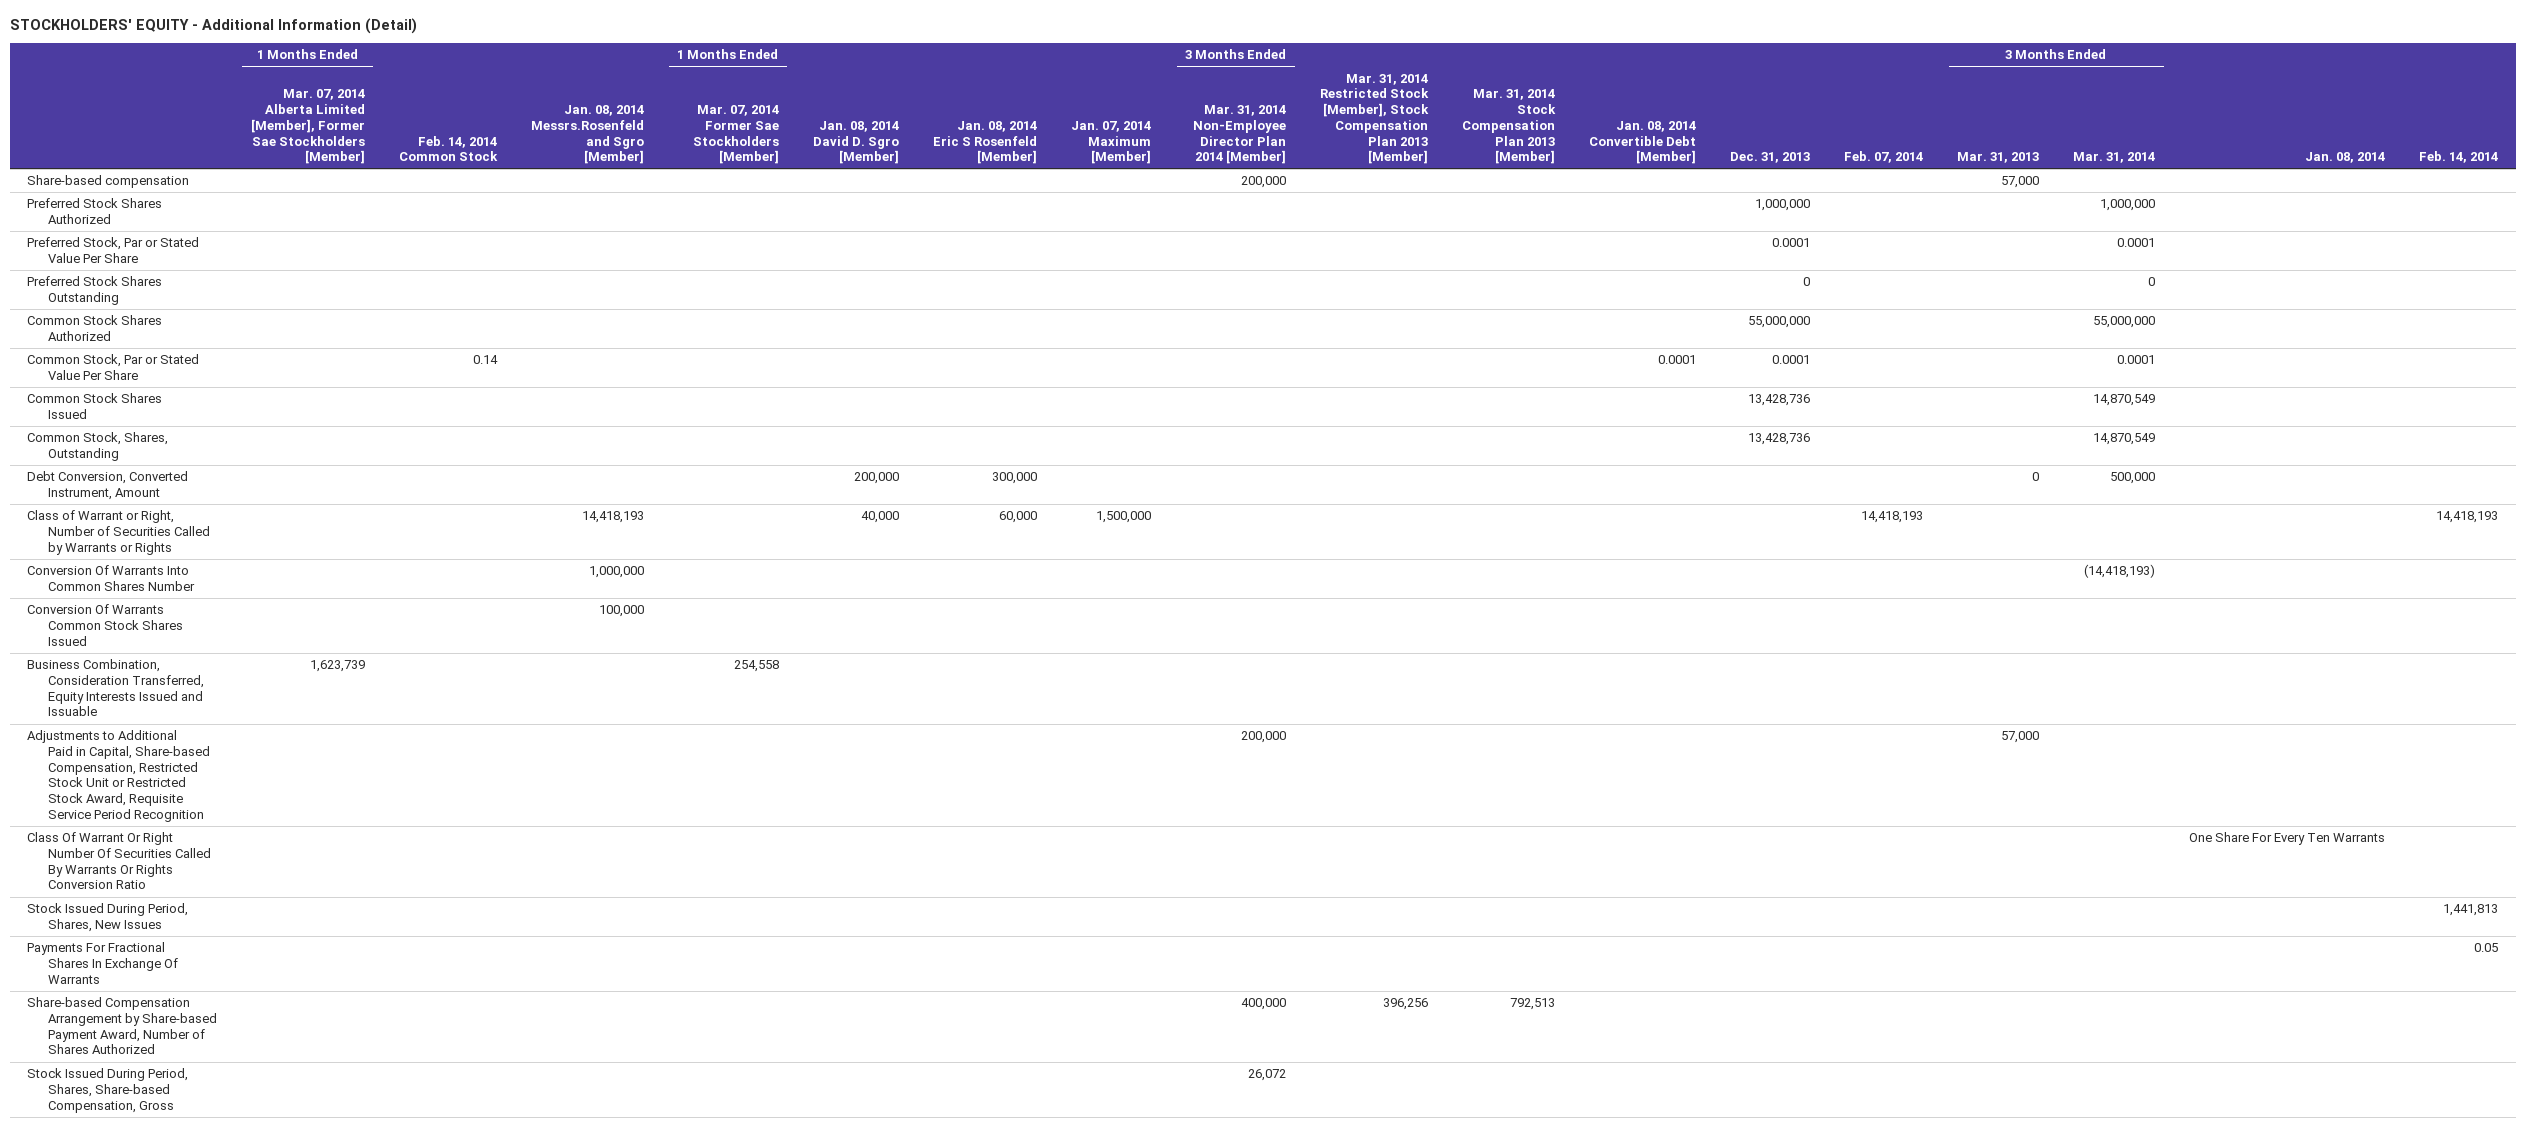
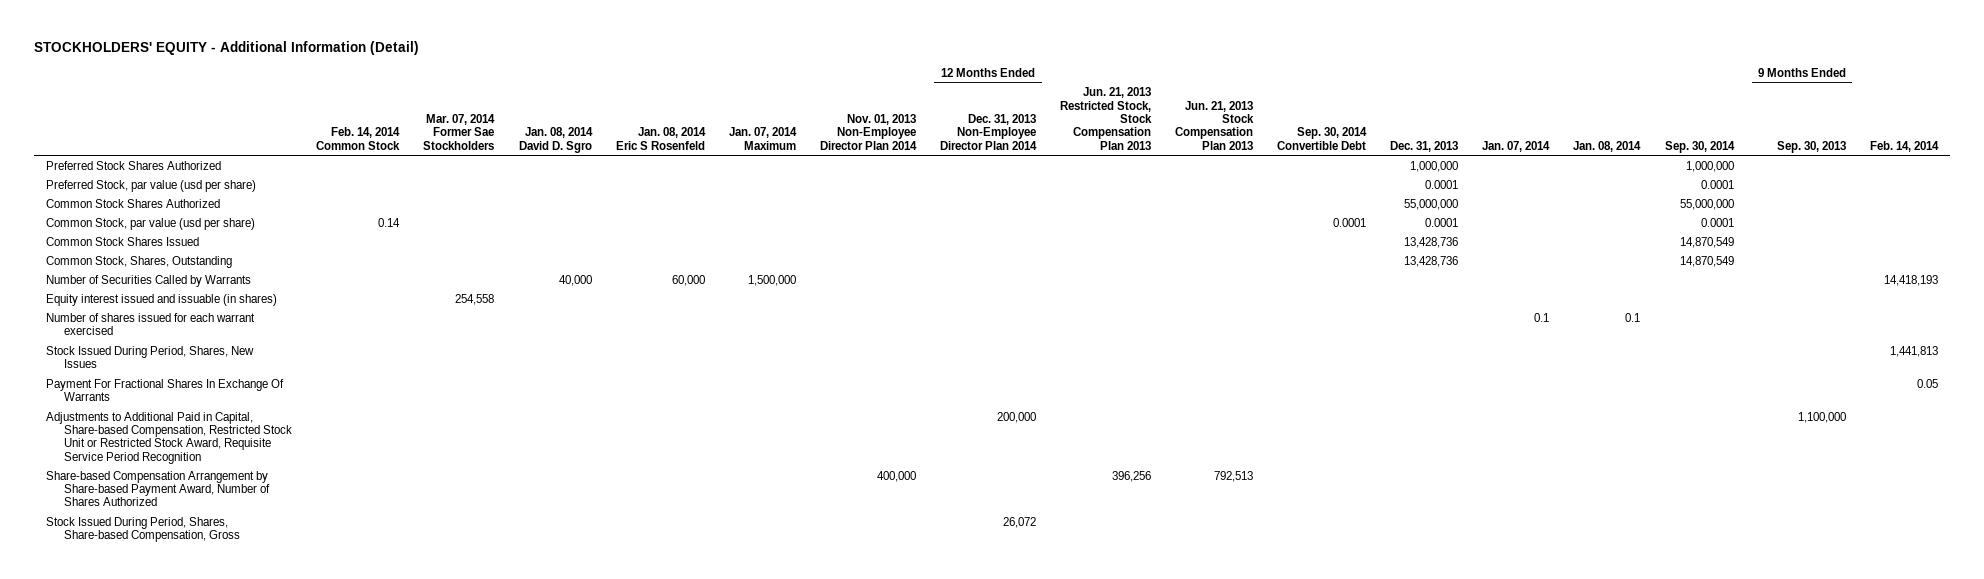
- | 1 Months Ended Mar. 07, 2014 Alberta Limited [Member], Former Sae Stockholders [Member] | Feb. 14, 2014 Common Stock | Jan. 08, 2014 Messrs.Rosenfeld and Sgro [Member] | 1 Months Ended Mar. 07, 2014 Former Sae Stockholders [Member] | Jan. 08, 2014 David D. Sgro [Member] | Jan. 08, 2014 Eric S Rosenfeld [Member] | Jan. 07, 2014 Maximum [Member] | 3 Months Ended Mar. 31, 2014 Non-Employee Director Plan 2014 [Member] | Mar. 31, 2014 Restricted Stock [Member], Stock Compensation Plan 2013 [Member] | Mar. 31, 2014 Stock Compensation Plan 2013 [Member] | Jan. 08, 2014 Convertible Debt [Member] | Dec. 31, 2013 | Feb. 07, 2014 | 3 Months Ended Mar. 31, 2013 | 3 Months Ended Mar. 31, 2014 | Jan. 08, 2014 | Feb. 14, 2014
+ | Feb. 14, 2014 Common Stock | Mar. 07, 2014 Former Sae Stockholders | Jan. 08, 2014 David D. Sgro | Jan. 08, 2014 Eric S Rosenfeld | Jan. 07, 2014 Maximum | Nov. 01, 2013 Non-Employee Director Plan 2014 | 12 Months Ended Dec. 31, 2013 Non-Employee Director Plan 2014 | Jun. 21, 2013 Restricted Stock, Stock Compensation Plan 2013 | Jun. 21, 2013 Stock Compensation Plan 2013 | Sep. 30, 2014 Convertible Debt | Dec. 31, 2013 | Jan. 07, 2014 | Jan. 08, 2014 | Sep. 30, 2014 | 9 Months Ended Sep. 30, 2013 | Feb. 14, 2014
- Share-based compensation | | | | | | | | 200,000 | | | | | | 57,000 | | |
- Preferred Stock, Par or Stated Value Per Share | | | | | | | | | | | | 0.0001 | | | 0.0001 | |
- Preferred Stock Shares Outstanding | | | | | | | | | | | | 0 | | | 0 | |
+ Preferred Stock, par value (usd per share) | | | | | | | | | | | 0.0001 | | | 0.0001 | |
- Common Stock, Par or Stated Value Per Share | | 0.14 | | | | | | | | | 0.0001 | 0.0001 | | | 0.0001 | |
+ Common Stock, par value (usd per share) | 0.14 | | | | | | | | | 0.0001 | 0.0001 | | | 0.0001 | |
- Debt Conversion, Converted Instrument, Amount | | | | | 200,000 | 300,000 | | | | | | | | 0 | 500,000 | |
- Class of Warrant or Right, Number of Securities Called by Warrants or Rights | | | 14,418,193 | | 40,000 | 60,000 | 1,500,000 | | | | | | 14,418,193 | | | | 14,418,193
- Conversion Of Warrants Into Common Shares Number | | | 1,000,000 | | | | | | | | | | | | (14,418,193) | |
- Conversion Of Warrants Common Stock Shares Issued | | | 100,000 | | | | | | | | | | | | | |
- Business Combination, Consideration Transferred, Equity Interests Issued and Issuable | 1,623,739 | | | 254,558 | | | | | | | | | | | | |
- Class Of Warrant Or Right Number Of Securities Called By Warrants Or Rights Conversion Ratio | | | | | | | | | | | | | | | | One Share For Every Ten Warrants |
+ Number of Securities Called by Warrants | | | 40,000 | 60,000 | 1,500,000 | | | | | | | | | | | 14,418,193
+ Equity interest issued and issuable (in shares) | | 254,558 | | | | | | | | | | | | | |
+ Number of shares issued for each warrant exercised | | | | | | | | | | | | 0.1 | 0.1 | | |
- Payments For Fractional Shares In Exchange Of Warrants | | | | | | | | | | | | | | | | | 0.05
+ Payment For Fractional Shares In Exchange Of Warrants | | | | | | | | | | | | | | | | 0.05
moved down: Adjustments to Additional Paid in Capital, Share-based Compensation, Restricted Stock Unit or Restricted Stock Award, Requisite Service Period Recognition | | | | | | | 200,000 | | | | | | | | 1,100,000 |

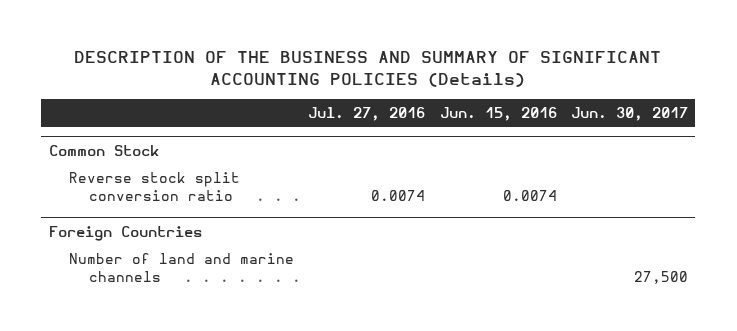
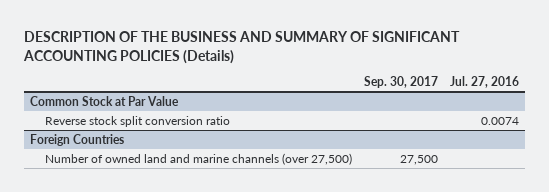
- | Jul. 27, 2016 | Jun. 15, 2016 | Jun. 30, 2017
+ | Sep. 30, 2017 | Jul. 27, 2016
- Common Stock
+ Common Stock at Par Value
@ Foreign Countries
- Number of land and marine channels | | | 27,500
+ Number of owned land and marine channels (over 27,500) | 27,500 |

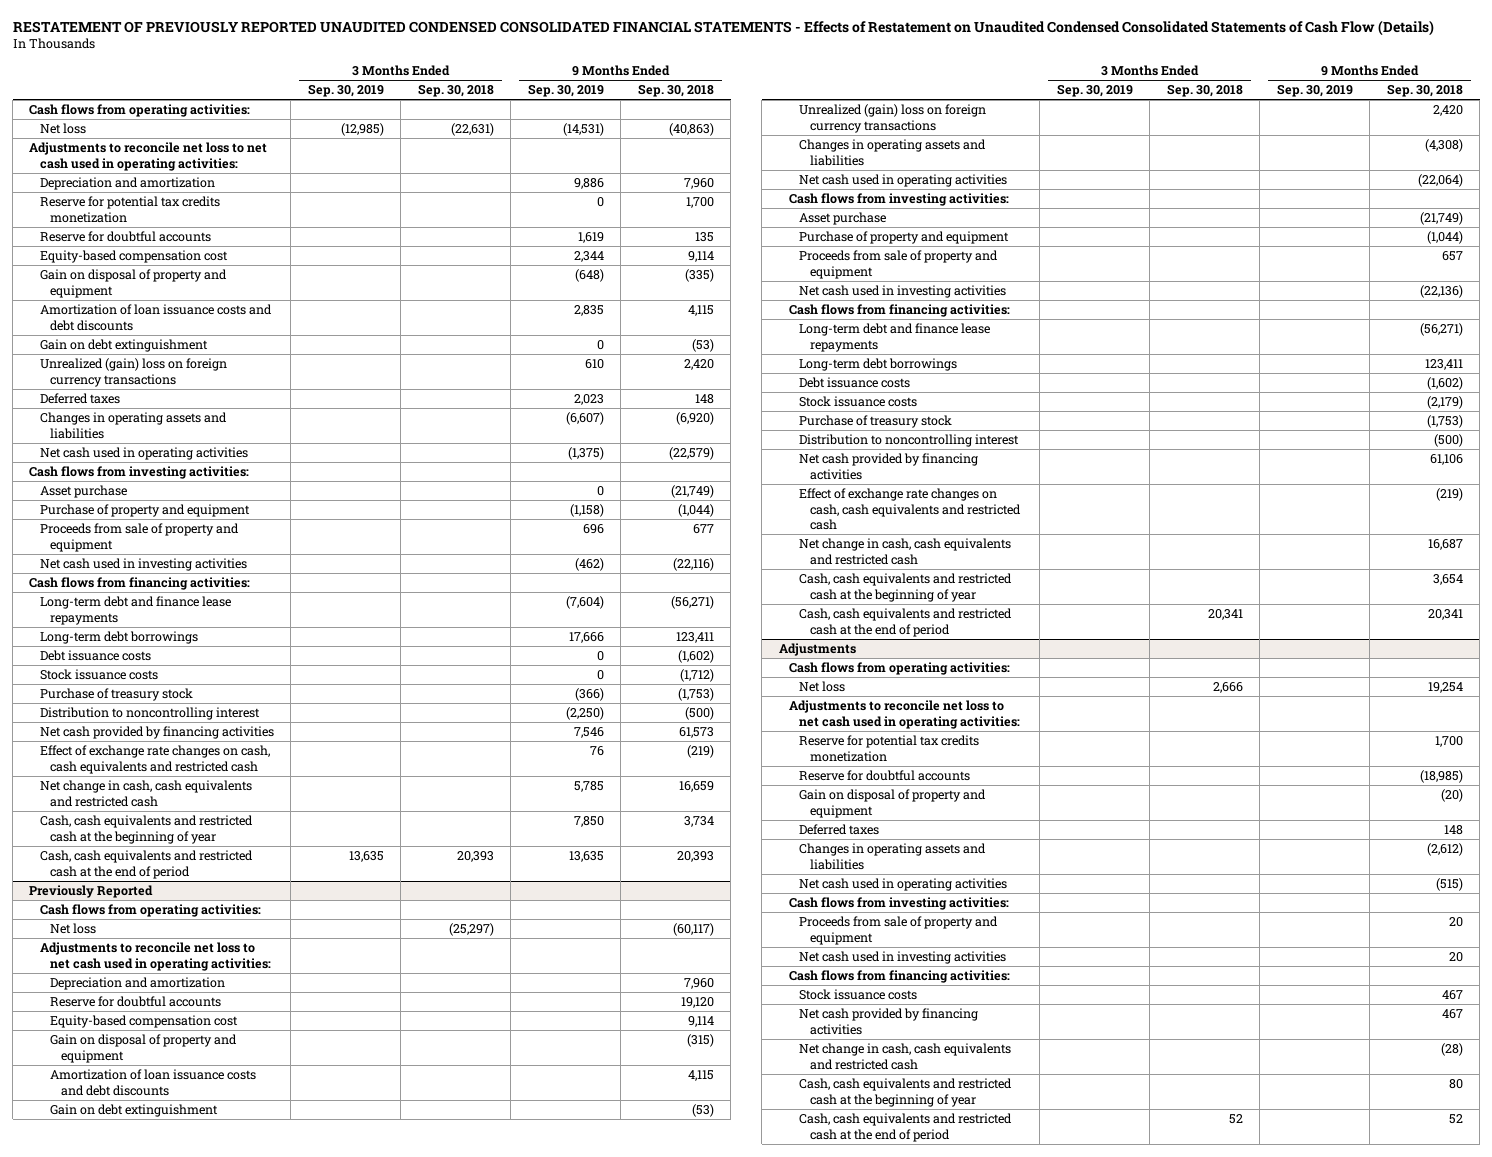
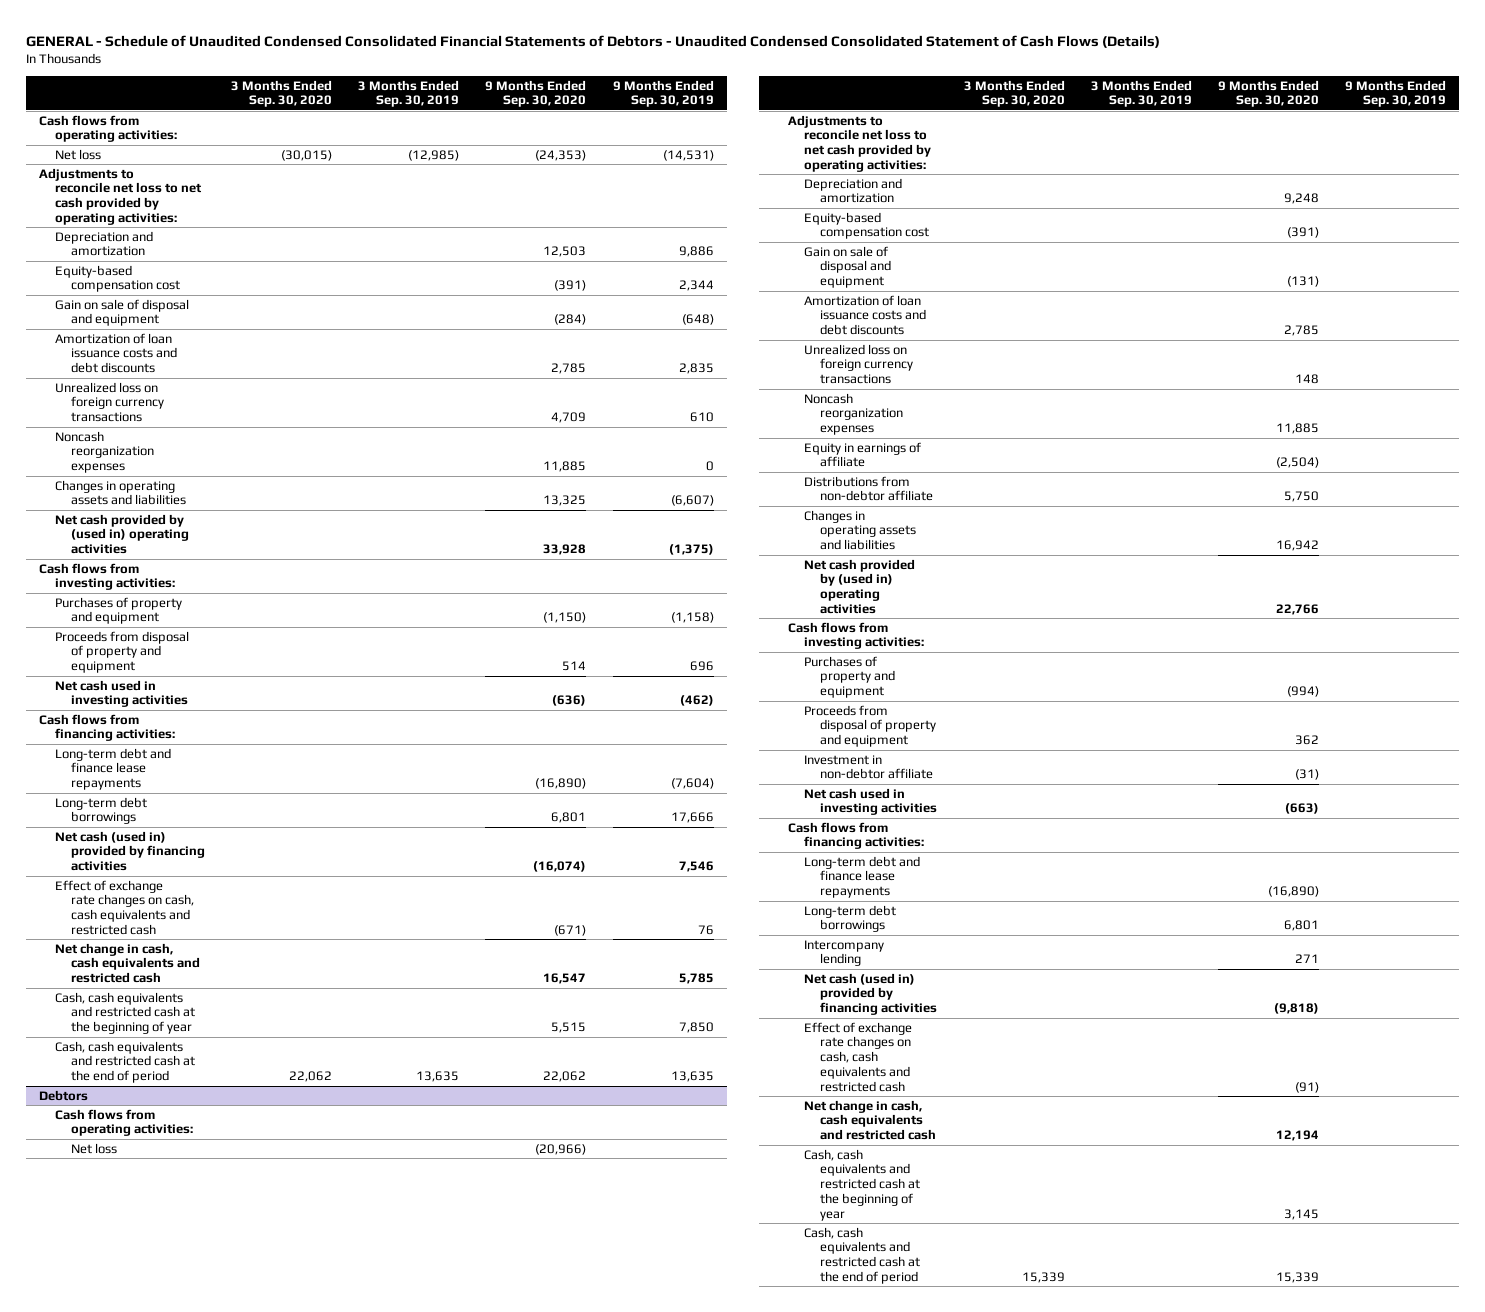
- RESTATEMENT OF PREVIOUSLY REPORTED UNAUDITED CONDENSED CONSOLIDATED FINANCIAL STATEMENTS - Effects of Restatement on Unaudited Condensed Consolidated Statements of Cash Flow (Details)
+ GENERAL - Schedule of Unaudited Condensed Consolidated Financial Statements of Debtors - Unaudited Condensed Consolidated Statement of Cash Flows (Details)
- | 3 Months Ended Sep. 30, 2019 | 3 Months Ended Sep. 30, 2018 | 9 Months Ended Sep. 30, 2019 | 9 Months Ended Sep. 30, 2018
+ | 3 Months Ended Sep. 30, 2020 | 3 Months Ended Sep. 30, 2019 | 9 Months Ended Sep. 30, 2020 | 9 Months Ended Sep. 30, 2019
- Adjustments to reconcile net loss to net cash used in operating activities:
+ Adjustments to reconcile net loss to net cash provided by operating activities:
- Reserve for potential tax credits monetization | | | 0 | 1,700
- Reserve for doubtful accounts | | | 1,619 | 135
- Gain on disposal of property and equipment | | | (648) | (335)
+ Gain on sale of disposal and equipment | | | (284) | (648)
- Gain on debt extinguishment | | | 0 | (53)
- Unrealized (gain) loss on foreign currency transactions | | | 610 | 2,420
- Deferred taxes | | | 2,023 | 148
+ Unrealized loss on foreign currency transactions | | | 4,709 | 610
+ Noncash reorganization expenses | | | 11,885 | 0
- Net cash used in operating activities | | | (1,375) | (22,579)
+ Net cash provided by (used in) operating activities | | | 33,928 | (1,375)
- Asset purchase | | | 0 | (21,749)
- Purchase of property and equipment | | | (1,158) | (1,044)
- Proceeds from sale of property and equipment | | | 696 | 677
+ Purchases of property and equipment | | | (1,150) | (1,158)
+ Proceeds from disposal of property and equipment | | | 514 | 696
- Debt issuance costs | | | 0 | (1,602)
- Stock issuance costs | | | 0 | (1,712)
- Purchase of treasury stock | | | (366) | (1,753)
- Distribution to noncontrolling interest | | | (2,250) | (500)
- Net cash provided by financing activities | | | 7,546 | 61,573
+ Net cash (used in) provided by financing activities | | | (16,074) | 7,546
- Previously Reported
- Cash flows from operating activities:
- Net loss | | (25,297) | | (60,117)
- Adjustments to reconcile net loss to net cash used in operating activities:
- Depreciation and amortization | | | | 7,960
- Reserve for doubtful accounts | | | | 19,120
- Equity-based compensation cost | | | | 9,114
- Gain on disposal of property and equipment | | | | (315)
- Amortization of loan issuance costs and debt discounts | | | | 4,115
- Gain on debt extinguishment | | | | (53)
- Unrealized (gain) loss on foreign currency transactions | | | | 2,420
- Changes in operating assets and liabilities | | | | (4,308)
- Net cash used in operating activities | | | | (22,064)
- Cash flows from investing activities:
- Asset purchase | | | | (21,749)
- Purchase of property and equipment | | | | (1,044)
- Proceeds from sale of property and equipment | | | | 657
- Net cash used in investing activities | | | | (22,136)
- Cash flows from financing activities:
- Long-term debt and finance lease repayments | | | | (56,271)
- Long-term debt borrowings | | | | 123,411
- Debt issuance costs | | | | (1,602)
- Stock issuance costs | | | | (2,179)
- Purchase of treasury stock | | | | (1,753)
- Distribution to noncontrolling interest | | | | (500)
- Net cash provided by financing activities | | | | 61,106
- Effect of exchange rate changes on cash, cash equivalents and restricted cash | | | | (219)
- Net change in cash, cash equivalents and restricted cash | | | | 16,687
- Cash, cash equivalents and restricted cash at the beginning of year | | | | 3,654
- Cash, cash equivalents and restricted cash at the end of period | | 20,341 | | 20,341
- Adjustments
- Cash flows from operating activities:
- Net loss | | 2,666 | | 19,254
- Adjustments to reconcile net loss to net cash used in operating activities:
- Reserve for potential tax credits monetization | | | | 1,700
- Reserve for doubtful accounts | | | | (18,985)
- Gain on disposal of property and equipment | | | | (20)
- Deferred taxes | | | | 148
- Changes in operating assets and liabilities | | | | (2,612)
- Net cash used in operating activities | | | | (515)
- Cash flows from investing activities:
- Proceeds from sale of property and equipment | | | | 20
- Net cash used in investing activities | | | | 20
- Cash flows from financing activities:
- Stock issuance costs | | | | 467
- Net cash provided by financing activities | | | | 467
- Net change in cash, cash equivalents and restricted cash | | | | (28)
- Cash, cash equivalents and restricted cash at the beginning of year | | | | 80
- Cash, cash equivalents and restricted cash at the end of period | | 52 | | 52
+ Debtors
+ Cash flows from operating activities:
+ Net loss | | | (20,966) |
+ Adjustments to reconcile net loss to net cash provided by operating activities:
+ Depreciation and amortization | | | 9,248 |
+ Equity-based compensation cost | | | (391) |
+ Gain on sale of disposal and equipment | | | (131) |
+ Amortization of loan issuance costs and debt discounts | | | 2,785 |
+ Unrealized loss on foreign currency transactions | | | 148 |
+ Noncash reorganization expenses | | | 11,885 |
+ Equity in earnings of affiliate | | | (2,504) |
+ Distributions from non-debtor affiliate | | | 5,750 |
+ Changes in operating assets and liabilities | | | 16,942 |
+ Net cash provided by (used in) operating activities | | | 22,766 |
+ Cash flows from investing activities:
+ Purchases of property and equipment | | | (994) |
+ Proceeds from disposal of property and equipment | | | 362 |
+ Investment in non-debtor affiliate | | | (31) |
+ Net cash used in investing activities | | | (663) |
+ Cash flows from financing activities:
+ Long-term debt and finance lease repayments | | | (16,890) |
+ Long-term debt borrowings | | | 6,801 |
+ Intercompany lending | | | 271 |
+ Net cash (used in) provided by financing activities | | | (9,818) |
+ Effect of exchange rate changes on cash, cash equivalents and restricted cash | | | (91) |
+ Net change in cash, cash equivalents and restricted cash | | | 12,194 |
+ Cash, cash equivalents and restricted cash at the beginning of year | | | 3,145 |
+ Cash, cash equivalents and restricted cash at the end of period | 15,339 | | 15,339 |

